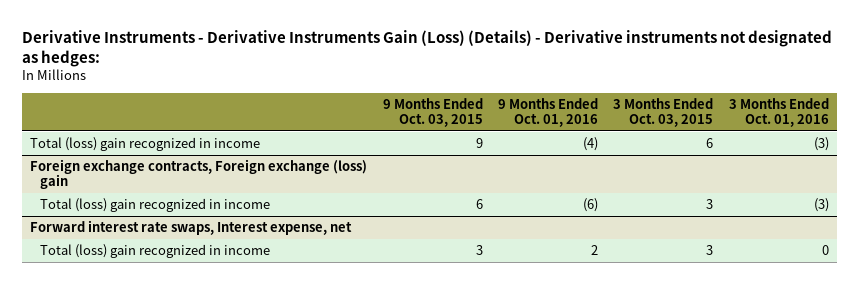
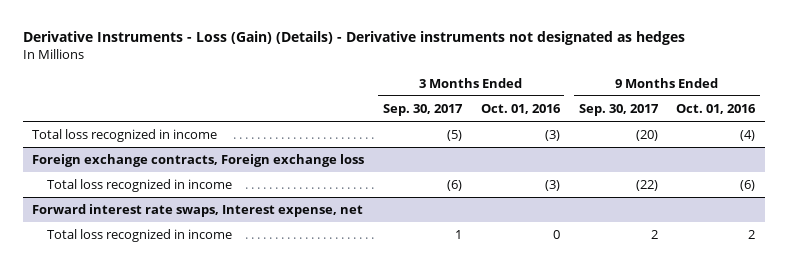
- Derivative Instruments - Derivative Instruments Gain (Loss) (Details) - Derivative instruments not designated as hedges:
+ Derivative Instruments - Loss (Gain) (Details) - Derivative instruments not designated as hedges
- | 9 Months Ended Oct. 03, 2015 | 9 Months Ended Oct. 01, 2016 | 3 Months Ended Oct. 03, 2015 | 3 Months Ended Oct. 01, 2016
+ | 3 Months Ended Sep. 30, 2017 | 3 Months Ended Oct. 01, 2016 | 9 Months Ended Sep. 30, 2017 | 9 Months Ended Oct. 01, 2016
- Total (loss) gain recognized in income | 9 | (4) | 6 | (3)
- Foreign exchange contracts, Foreign exchange (loss) gain
- Total (loss) gain recognized in income | 6 | (6) | 3 | (3)
+ Total loss recognized in income | (5) | (3) | (20) | (4)
+ Foreign exchange contracts, Foreign exchange loss
+ Total loss recognized in income | (6) | (3) | (22) | (6)
@ Forward interest rate swaps, Interest expense, net
- Total (loss) gain recognized in income | 3 | 2 | 3 | 0
+ Total loss recognized in income | 1 | 0 | 2 | 2

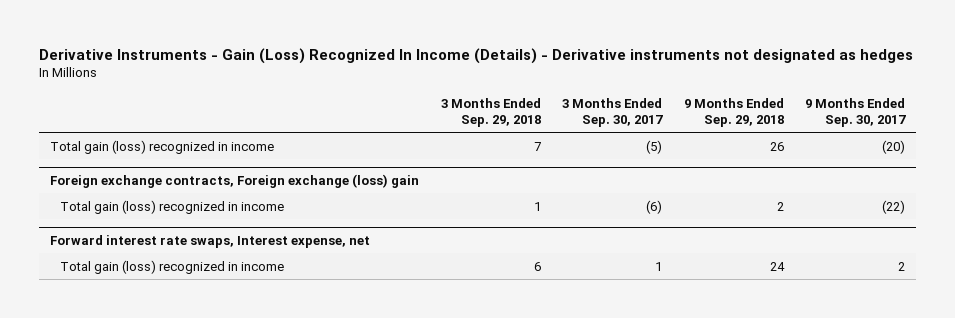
- Derivative Instruments - Loss (Gain) (Details) - Derivative instruments not designated as hedges
+ Derivative Instruments - Gain (Loss) Recognized In Income (Details) - Derivative instruments not designated as hedges
- | 3 Months Ended Sep. 30, 2017 | 3 Months Ended Oct. 01, 2016 | 9 Months Ended Sep. 30, 2017 | 9 Months Ended Oct. 01, 2016
+ | 3 Months Ended Sep. 29, 2018 | 3 Months Ended Sep. 30, 2017 | 9 Months Ended Sep. 29, 2018 | 9 Months Ended Sep. 30, 2017
- Total loss recognized in income | (5) | (3) | (20) | (4)
- Foreign exchange contracts, Foreign exchange loss
- Total loss recognized in income | (6) | (3) | (22) | (6)
+ Total gain (loss) recognized in income | 7 | (5) | 26 | (20)
+ Foreign exchange contracts, Foreign exchange (loss) gain
+ Total gain (loss) recognized in income | 1 | (6) | 2 | (22)
@ Forward interest rate swaps, Interest expense, net
- Total loss recognized in income | 1 | 0 | 2 | 2
+ Total gain (loss) recognized in income | 6 | 1 | 24 | 2

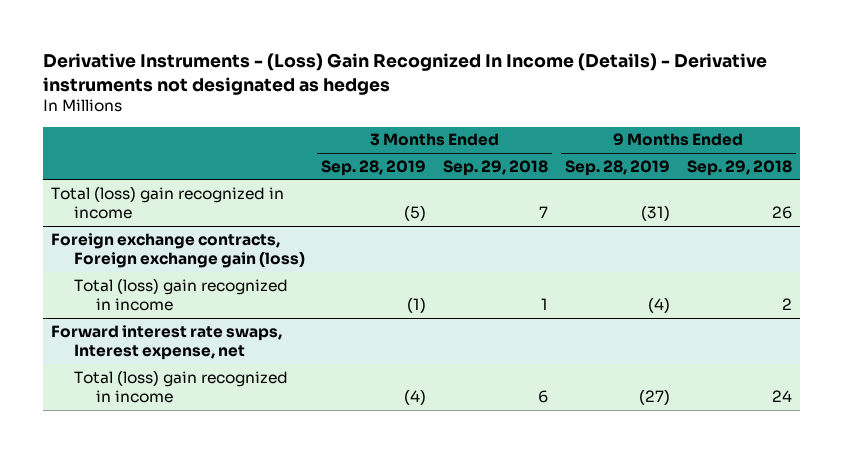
- Derivative Instruments - Gain (Loss) Recognized In Income (Details) - Derivative instruments not designated as hedges
+ Derivative Instruments - (Loss) Gain Recognized In Income (Details) - Derivative instruments not designated as hedges
- | 3 Months Ended Sep. 29, 2018 | 3 Months Ended Sep. 30, 2017 | 9 Months Ended Sep. 29, 2018 | 9 Months Ended Sep. 30, 2017
+ | 3 Months Ended Sep. 28, 2019 | 3 Months Ended Sep. 29, 2018 | 9 Months Ended Sep. 28, 2019 | 9 Months Ended Sep. 29, 2018
- Total gain (loss) recognized in income | 7 | (5) | 26 | (20)
- Foreign exchange contracts, Foreign exchange (loss) gain
- Total gain (loss) recognized in income | 1 | (6) | 2 | (22)
+ Total (loss) gain recognized in income | (5) | 7 | (31) | 26
+ Foreign exchange contracts, Foreign exchange gain (loss)
+ Total (loss) gain recognized in income | (1) | 1 | (4) | 2
@ Forward interest rate swaps, Interest expense, net
- Total gain (loss) recognized in income | 6 | 1 | 24 | 2
+ Total (loss) gain recognized in income | (4) | 6 | (27) | 24

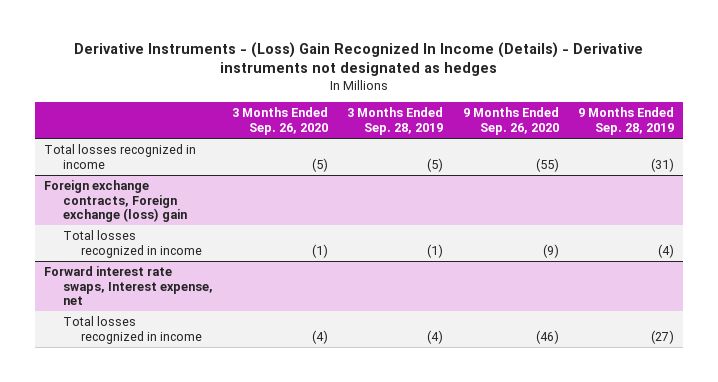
- | 3 Months Ended Sep. 28, 2019 | 3 Months Ended Sep. 29, 2018 | 9 Months Ended Sep. 28, 2019 | 9 Months Ended Sep. 29, 2018
+ | 3 Months Ended Sep. 26, 2020 | 3 Months Ended Sep. 28, 2019 | 9 Months Ended Sep. 26, 2020 | 9 Months Ended Sep. 28, 2019
- Total (loss) gain recognized in income | (5) | 7 | (31) | 26
- Foreign exchange contracts, Foreign exchange gain (loss)
- Total (loss) gain recognized in income | (1) | 1 | (4) | 2
+ Total losses recognized in income | (5) | (5) | (55) | (31)
+ Foreign exchange contracts, Foreign exchange (loss) gain
+ Total losses recognized in income | (1) | (1) | (9) | (4)
@ Forward interest rate swaps, Interest expense, net
- Total (loss) gain recognized in income | (4) | 6 | (27) | 24
+ Total losses recognized in income | (4) | (4) | (46) | (27)

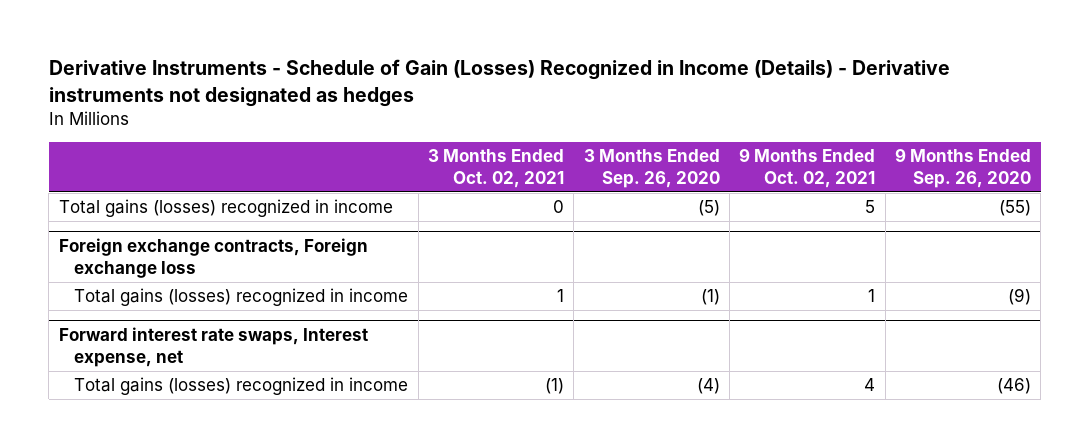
- Derivative Instruments - (Loss) Gain Recognized In Income (Details) - Derivative instruments not designated as hedges
+ Derivative Instruments - Schedule of Gain (Losses) Recognized in Income (Details) - Derivative instruments not designated as hedges
- | 3 Months Ended Sep. 26, 2020 | 3 Months Ended Sep. 28, 2019 | 9 Months Ended Sep. 26, 2020 | 9 Months Ended Sep. 28, 2019
+ | 3 Months Ended Oct. 02, 2021 | 3 Months Ended Sep. 26, 2020 | 9 Months Ended Oct. 02, 2021 | 9 Months Ended Sep. 26, 2020
- Total losses recognized in income | (5) | (5) | (55) | (31)
- Foreign exchange contracts, Foreign exchange (loss) gain
- Total losses recognized in income | (1) | (1) | (9) | (4)
+ Total gains (losses) recognized in income | 0 | (5) | 5 | (55)
+ Foreign exchange contracts, Foreign exchange loss
+ Total gains (losses) recognized in income | 1 | (1) | 1 | (9)
@ Forward interest rate swaps, Interest expense, net
- Total losses recognized in income | (4) | (4) | (46) | (27)
+ Total gains (losses) recognized in income | (1) | (4) | 4 | (46)

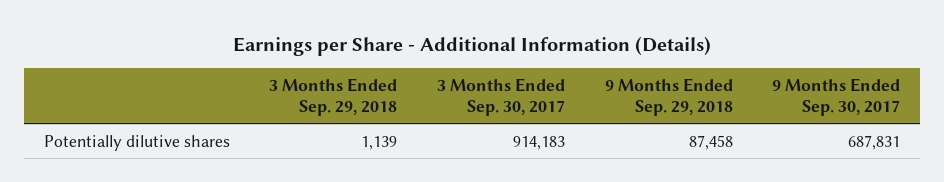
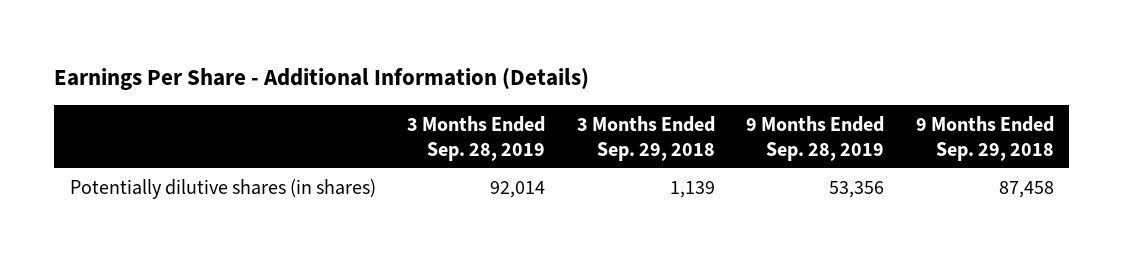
- Earnings per Share - Additional Information (Details)
+ Earnings Per Share - Additional Information (Details)
- | 3 Months Ended Sep. 29, 2018 | 3 Months Ended Sep. 30, 2017 | 9 Months Ended Sep. 29, 2018 | 9 Months Ended Sep. 30, 2017
+ | 3 Months Ended Sep. 28, 2019 | 3 Months Ended Sep. 29, 2018 | 9 Months Ended Sep. 28, 2019 | 9 Months Ended Sep. 29, 2018
- Potentially dilutive shares | 1,139 | 914,183 | 87,458 | 687,831
+ Potentially dilutive shares (in shares) | 92,014 | 1,139 | 53,356 | 87,458

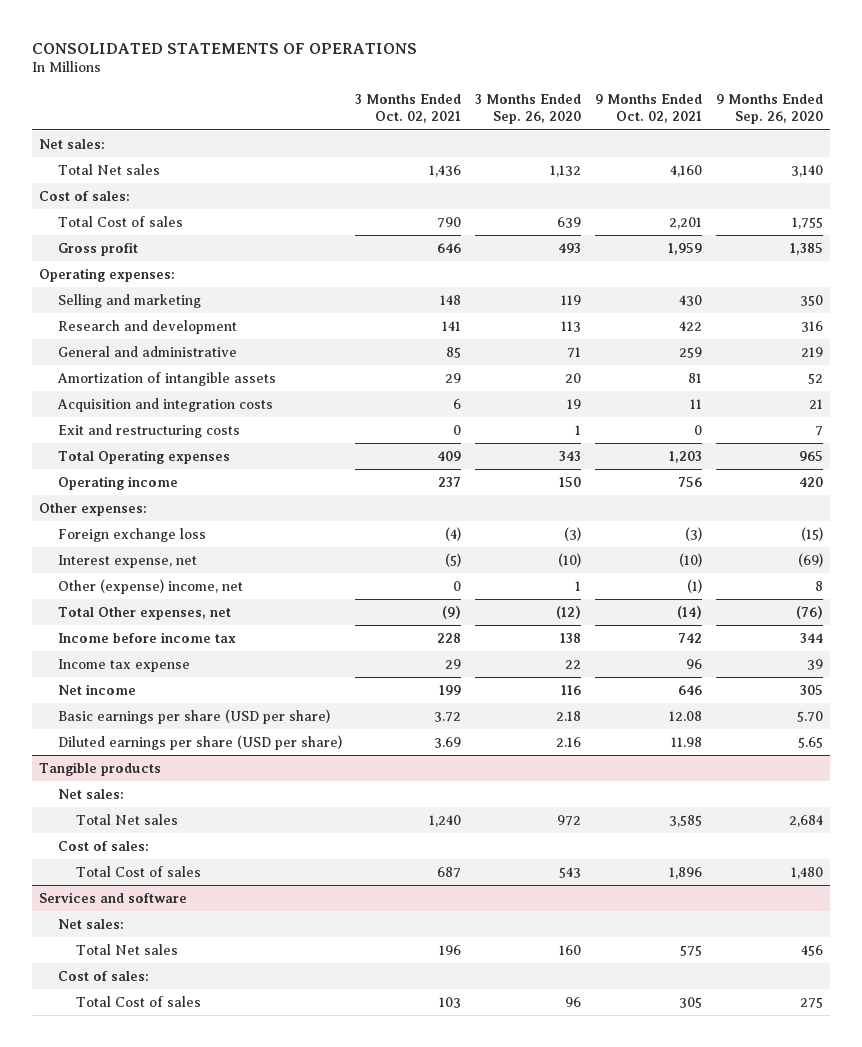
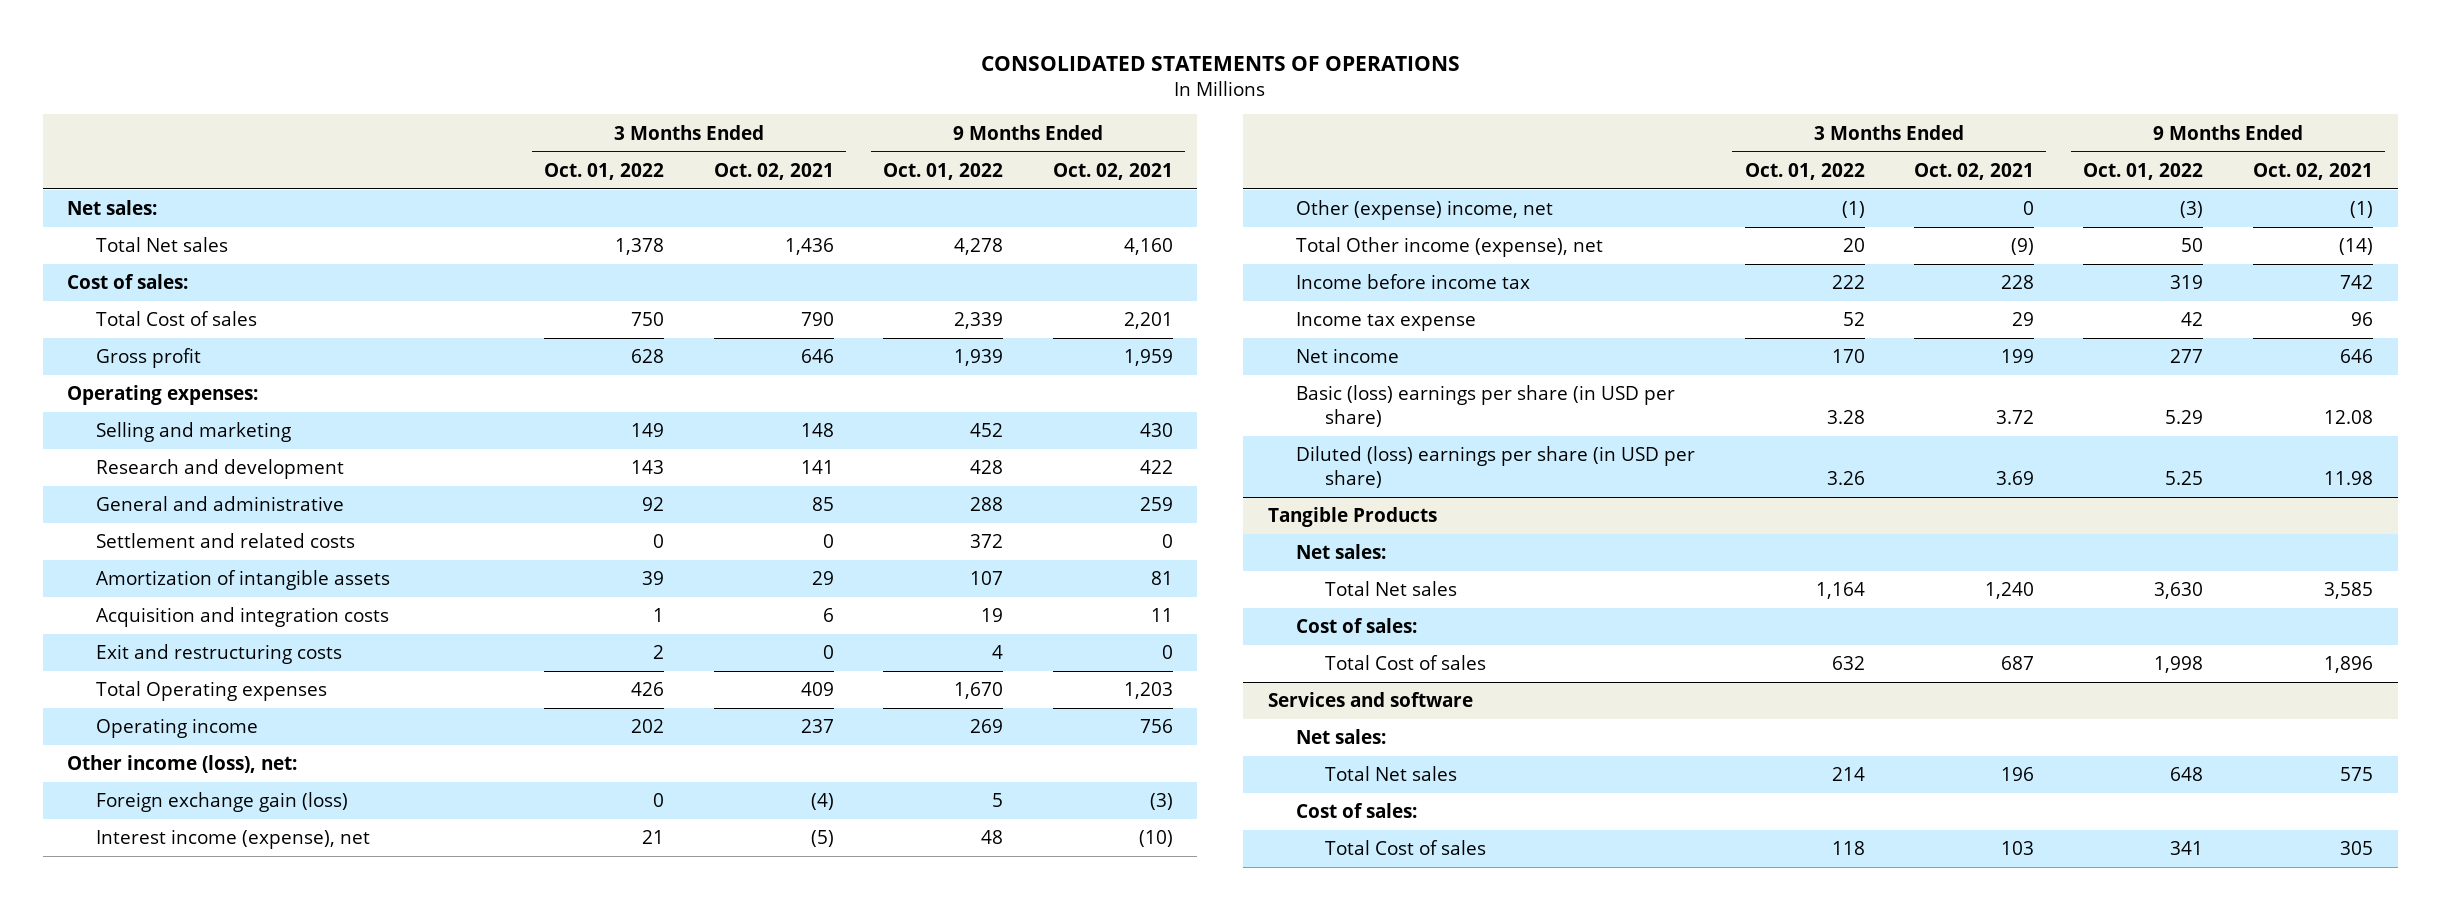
- | 3 Months Ended Oct. 02, 2021 | 3 Months Ended Sep. 26, 2020 | 9 Months Ended Oct. 02, 2021 | 9 Months Ended Sep. 26, 2020
+ | 3 Months Ended Oct. 01, 2022 | 3 Months Ended Oct. 02, 2021 | 9 Months Ended Oct. 01, 2022 | 9 Months Ended Oct. 02, 2021
+ Settlement and related costs | 0 | 0 | 372 | 0
- Other expenses:
- Foreign exchange loss | (4) | (3) | (3) | (15)
- Interest expense, net | (5) | (10) | (10) | (69)
+ Other income (loss), net:
+ Foreign exchange gain (loss) | 0 | (4) | 5 | (3)
+ Interest income (expense), net | 21 | (5) | 48 | (10)
- Total Other expenses, net | (9) | (12) | (14) | (76)
+ Total Other income (expense), net | 20 | (9) | 50 | (14)
- Basic earnings per share (USD per share) | 3.72 | 2.18 | 12.08 | 5.70
- Diluted earnings per share (USD per share) | 3.69 | 2.16 | 11.98 | 5.65
- Tangible products
+ Basic (loss) earnings per share (in USD per share) | 3.28 | 3.72 | 5.29 | 12.08
+ Diluted (loss) earnings per share (in USD per share) | 3.26 | 3.69 | 5.25 | 11.98
+ Tangible Products

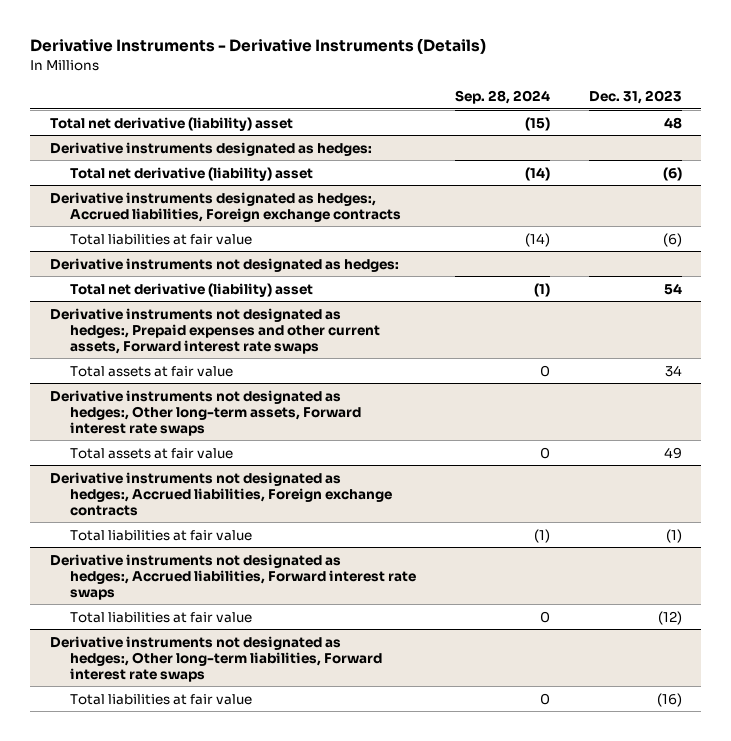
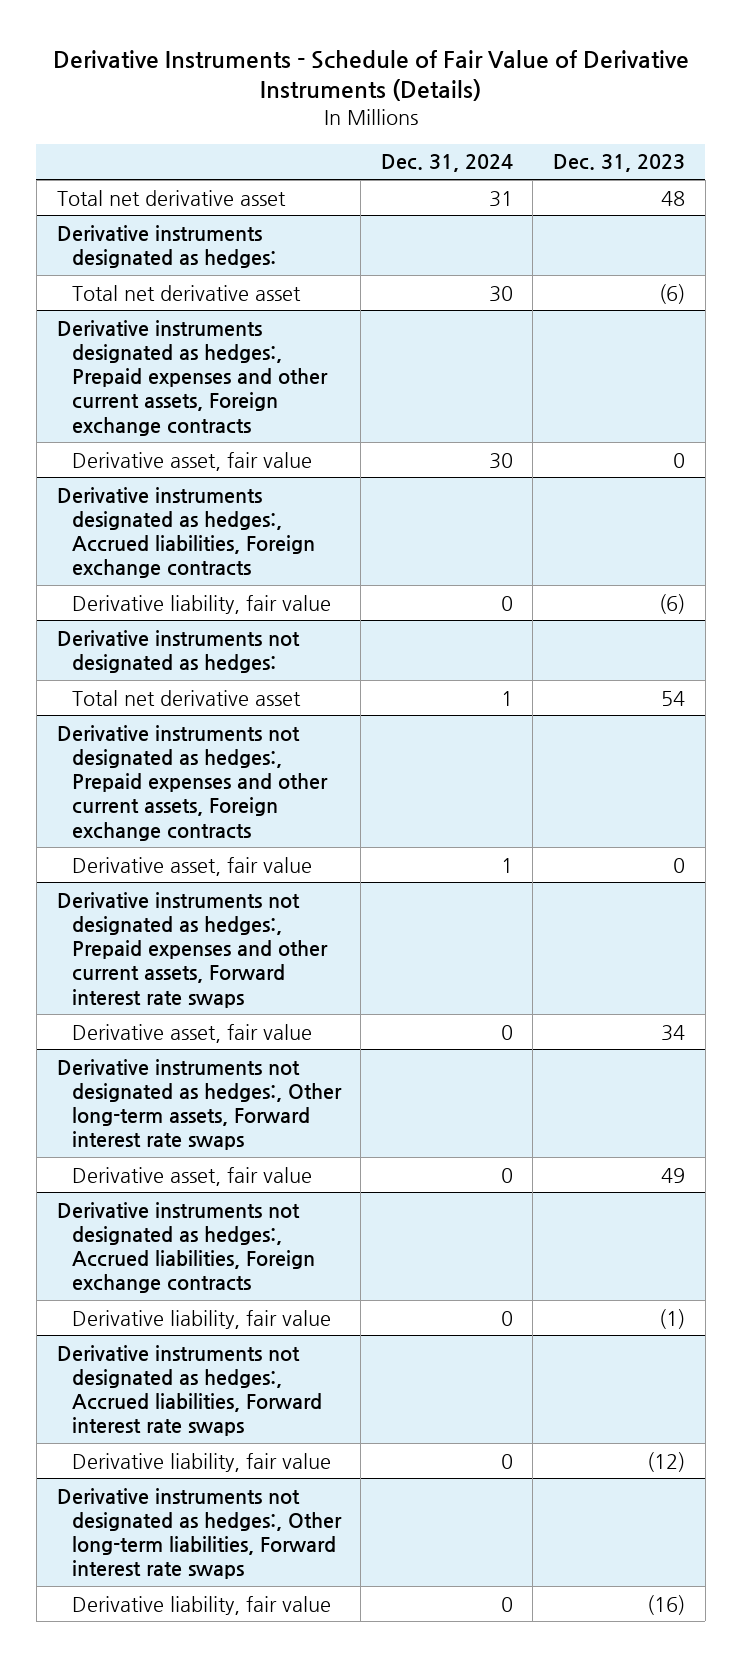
- Derivative Instruments - Derivative Instruments (Details)
+ Derivative Instruments - Schedule of Fair Value of Derivative Instruments (Details)
- | Sep. 28, 2024 | Dec. 31, 2023
+ | Dec. 31, 2024 | Dec. 31, 2023
- Total net derivative (liability) asset | (15) | 48
+ Total net derivative asset | 31 | 48
@ Derivative instruments designated as hedges:
- Total net derivative (liability) asset | (14) | (6)
+ Total net derivative asset | 30 | (6)
+ Derivative instruments designated as hedges:, Prepaid expenses and other current assets, Foreign exchange contracts
+ Derivative asset, fair value | 30 | 0
@ Derivative instruments designated as hedges:, Accrued liabilities, Foreign exchange contracts
- Total liabilities at fair value | (14) | (6)
+ Derivative liability, fair value | 0 | (6)
@ Derivative instruments not designated as hedges:
- Total net derivative (liability) asset | (1) | 54
+ Total net derivative asset | 1 | 54
+ Derivative instruments not designated as hedges:, Prepaid expenses and other current assets, Foreign exchange contracts
+ Derivative asset, fair value | 1 | 0
@ Derivative instruments not designated as hedges:, Prepaid expenses and other current assets, Forward interest rate swaps
- Total assets at fair value | 0 | 34
+ Derivative asset, fair value | 0 | 34
@ Derivative instruments not designated as hedges:, Other long-term assets, Forward interest rate swaps
- Total assets at fair value | 0 | 49
+ Derivative asset, fair value | 0 | 49
@ Derivative instruments not designated as hedges:, Accrued liabilities, Foreign exchange contracts
- Total liabilities at fair value | (1) | (1)
+ Derivative liability, fair value | 0 | (1)
@ Derivative instruments not designated as hedges:, Accrued liabilities, Forward interest rate swaps
- Total liabilities at fair value | 0 | (12)
+ Derivative liability, fair value | 0 | (12)
@ Derivative instruments not designated as hedges:, Other long-term liabilities, Forward interest rate swaps
- Total liabilities at fair value | 0 | (16)
+ Derivative liability, fair value | 0 | (16)

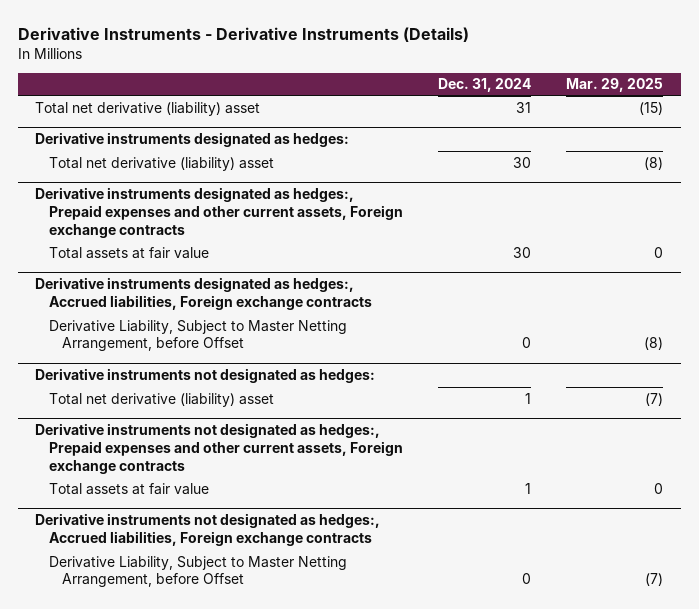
- Derivative Instruments - Schedule of Fair Value of Derivative Instruments (Details)
+ Derivative Instruments - Derivative Instruments (Details)
- | Dec. 31, 2024 | Dec. 31, 2023
+ | Dec. 31, 2024 | Mar. 29, 2025
- Total net derivative asset | 31 | 48
+ Total net derivative (liability) asset | 31 | (15)
@ Derivative instruments designated as hedges:
- Total net derivative asset | 30 | (6)
+ Total net derivative (liability) asset | 30 | (8)
@ Derivative instruments designated as hedges:, Prepaid expenses and other current assets, Foreign exchange contracts
- Derivative asset, fair value | 30 | 0
+ Total assets at fair value | 30 | 0
@ Derivative instruments designated as hedges:, Accrued liabilities, Foreign exchange contracts
- Derivative liability, fair value | 0 | (6)
+ Derivative Liability, Subject to Master Netting Arrangement, before Offset | 0 | (8)
@ Derivative instruments not designated as hedges:
- Total net derivative asset | 1 | 54
+ Total net derivative (liability) asset | 1 | (7)
@ Derivative instruments not designated as hedges:, Prepaid expenses and other current assets, Foreign exchange contracts
- Derivative asset, fair value | 1 | 0
- Derivative instruments not designated as hedges:, Prepaid expenses and other current assets, Forward interest rate swaps
- Derivative asset, fair value | 0 | 34
- Derivative instruments not designated as hedges:, Other long-term assets, Forward interest rate swaps
- Derivative asset, fair value | 0 | 49
@ Derivative instruments not designated as hedges:, Prepaid expenses and other current assets, Foreign exchange contracts
+ Total assets at fair value | 1 | 0
@ Derivative instruments not designated as hedges:, Accrued liabilities, Foreign exchange contracts
- Derivative liability, fair value | 0 | (1)
- Derivative instruments not designated as hedges:, Accrued liabilities, Forward interest rate swaps
- Derivative liability, fair value | 0 | (12)
- Derivative instruments not designated as hedges:, Other long-term liabilities, Forward interest rate swaps
- Derivative liability, fair value | 0 | (16)
@ Derivative instruments not designated as hedges:, Accrued liabilities, Foreign exchange contracts
+ Derivative Liability, Subject to Master Netting Arrangement, before Offset | 0 | (7)

